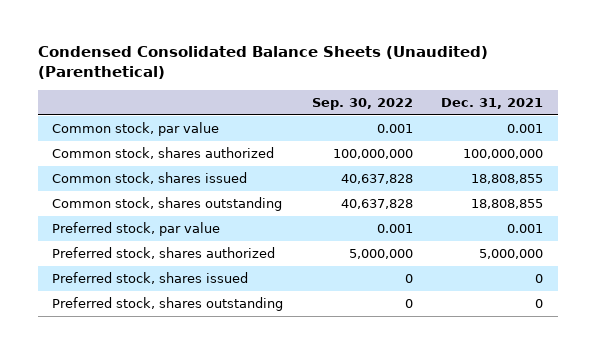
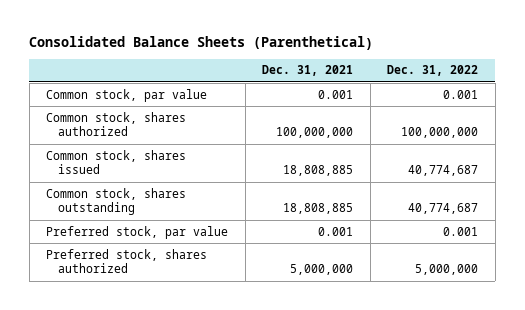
- Condensed Consolidated Balance Sheets (Unaudited) (Parenthetical)
+ Consolidated Balance Sheets (Parenthetical)
- | Sep. 30, 2022 | Dec. 31, 2021
+ | Dec. 31, 2021 | Dec. 31, 2022
- Common stock, shares issued | 40,637,828 | 18,808,855
- Common stock, shares outstanding | 40,637,828 | 18,808,855
+ Common stock, shares issued | 18,808,885 | 40,774,687
+ Common stock, shares outstanding | 18,808,885 | 40,774,687
- Preferred stock, shares issued | 0 | 0
- Preferred stock, shares outstanding | 0 | 0

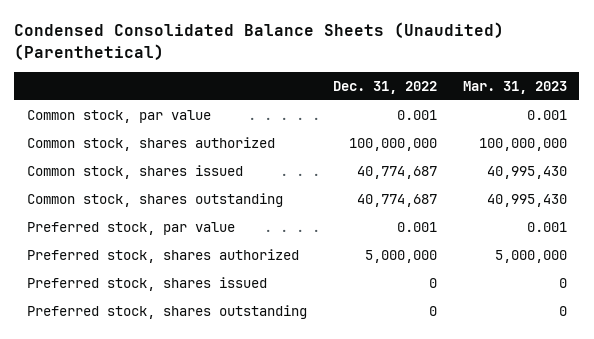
- Consolidated Balance Sheets (Parenthetical)
+ Condensed Consolidated Balance Sheets (Unaudited) (Parenthetical)
- | Dec. 31, 2021 | Dec. 31, 2022
+ | Dec. 31, 2022 | Mar. 31, 2023
+ Preferred stock, shares issued | 0 | 0
+ Preferred stock, shares outstanding | 0 | 0

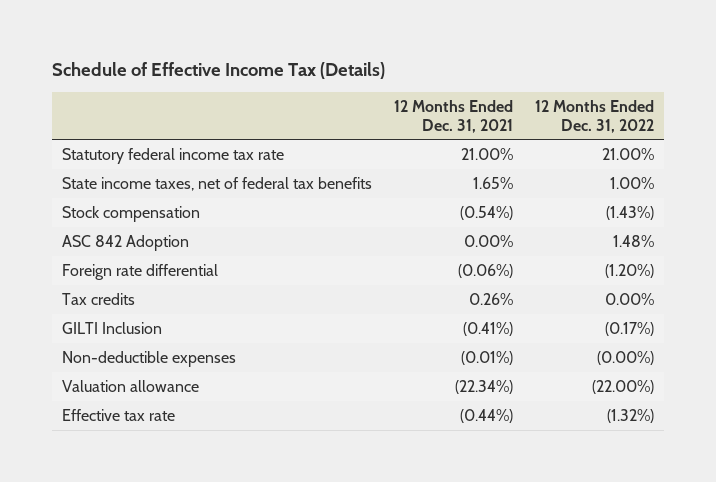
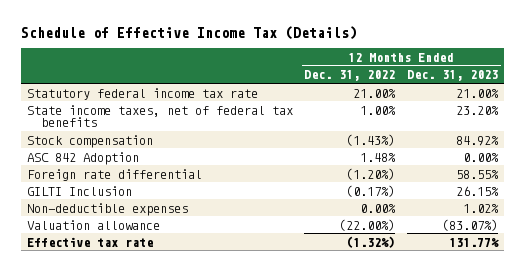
- | 12 Months Ended Dec. 31, 2021 | 12 Months Ended Dec. 31, 2022
+ | 12 Months Ended Dec. 31, 2022 | 12 Months Ended Dec. 31, 2023
- Tax credits | 0.26% | 0.00%
- Non-deductible expenses | (0.01%) | (0.00%)
+ Non-deductible expenses | 0.00% | 1.02%

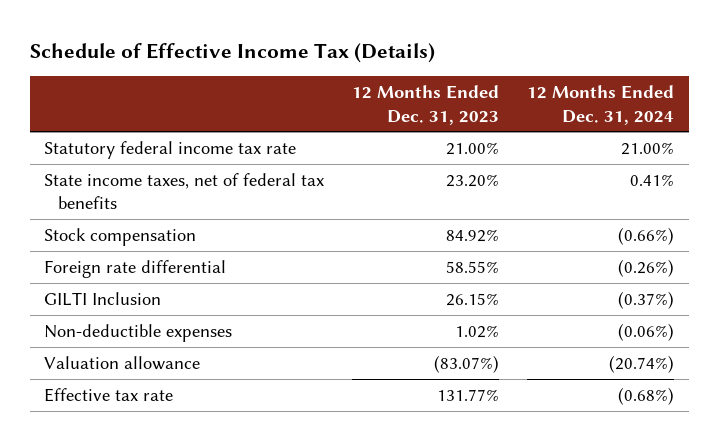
- | 12 Months Ended Dec. 31, 2022 | 12 Months Ended Dec. 31, 2023
+ | 12 Months Ended Dec. 31, 2023 | 12 Months Ended Dec. 31, 2024
- ASC 842 Adoption | 1.48% | 0.00%

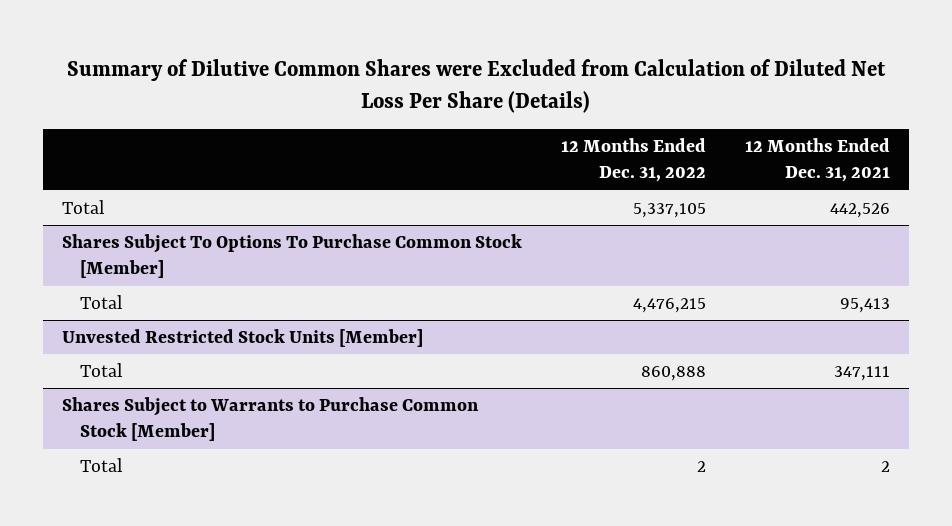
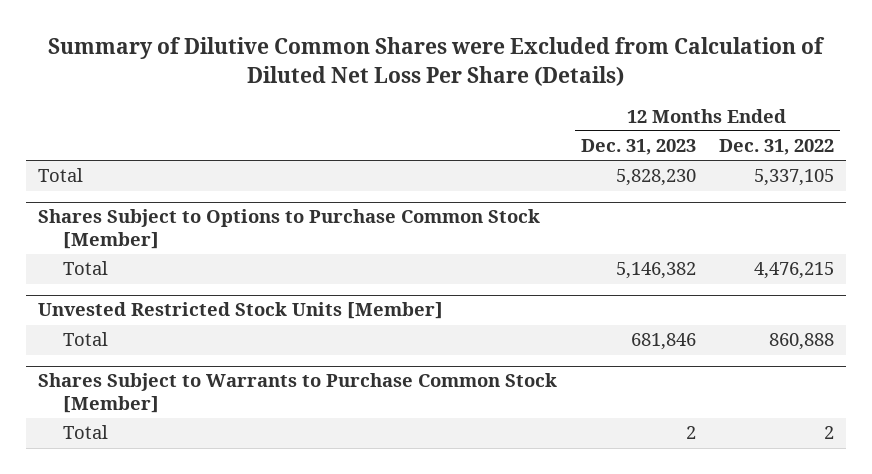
- | 12 Months Ended Dec. 31, 2022 | 12 Months Ended Dec. 31, 2021
+ | 12 Months Ended Dec. 31, 2023 | 12 Months Ended Dec. 31, 2022
- Shares Subject To Options To Purchase Common Stock [Member]
+ Shares Subject to Options to Purchase Common Stock [Member]

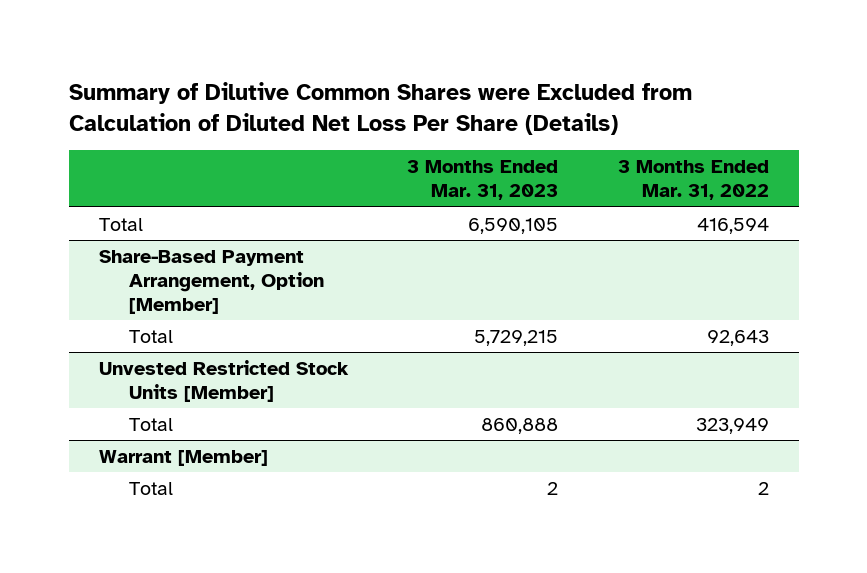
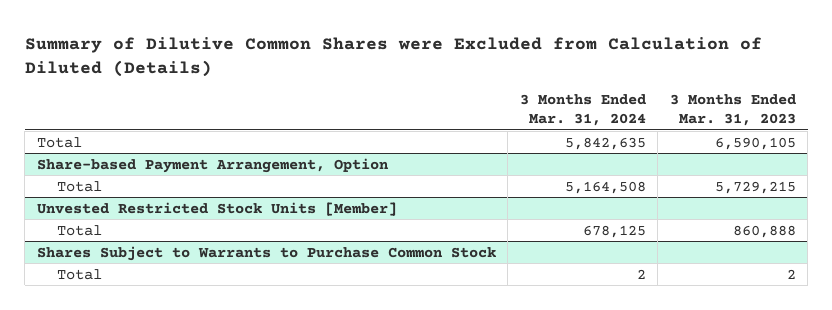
- Summary of Dilutive Common Shares were Excluded from Calculation of Diluted Net Loss Per Share (Details)
+ Summary of Dilutive Common Shares were Excluded from Calculation of Diluted (Details)
- | 3 Months Ended Mar. 31, 2023 | 3 Months Ended Mar. 31, 2022
+ | 3 Months Ended Mar. 31, 2024 | 3 Months Ended Mar. 31, 2023
- Share-Based Payment Arrangement, Option [Member]
+ Share-based Payment Arrangement, Option
- Warrant [Member]
+ Shares Subject to Warrants to Purchase Common Stock

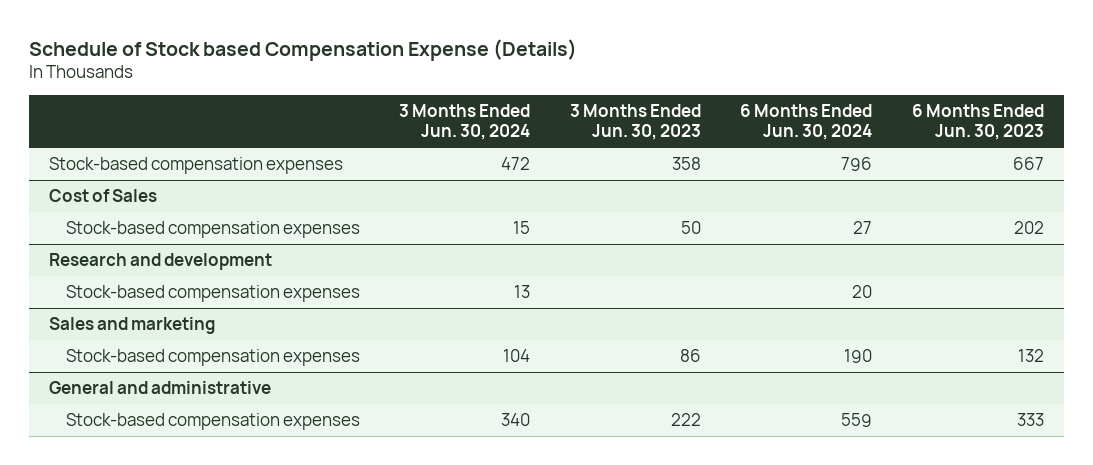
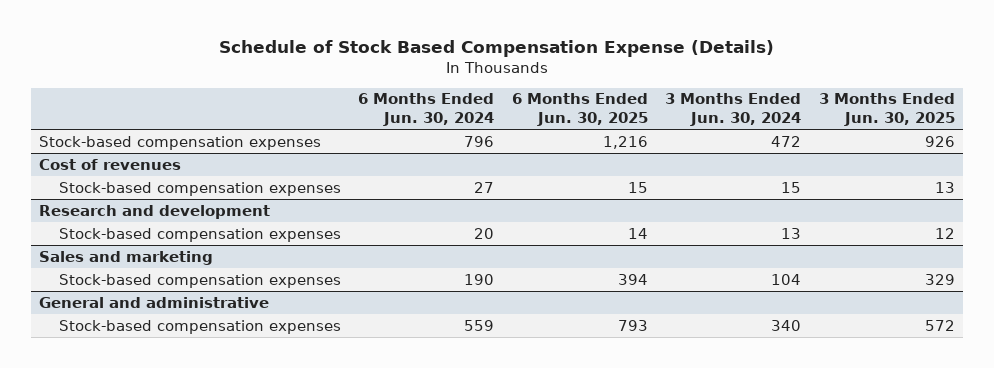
- Schedule of Stock based Compensation Expense (Details)
+ Schedule of Stock Based Compensation Expense (Details)
- | 3 Months Ended Jun. 30, 2024 | 3 Months Ended Jun. 30, 2023 | 6 Months Ended Jun. 30, 2024 | 6 Months Ended Jun. 30, 2023
+ | 6 Months Ended Jun. 30, 2024 | 6 Months Ended Jun. 30, 2025 | 3 Months Ended Jun. 30, 2024 | 3 Months Ended Jun. 30, 2025
- Cost of Sales
+ Cost of revenues

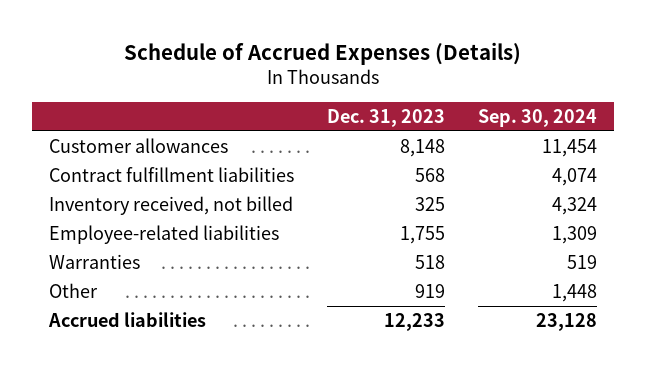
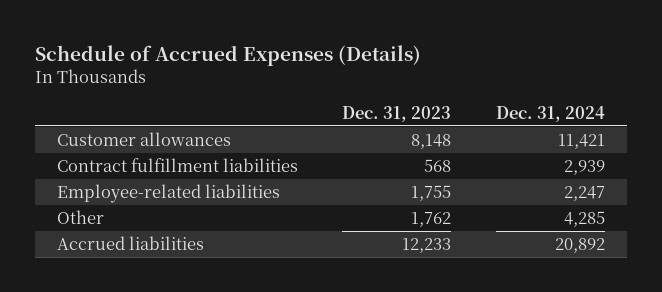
- | Dec. 31, 2023 | Sep. 30, 2024
+ | Dec. 31, 2023 | Dec. 31, 2024
- Inventory received, not billed | 325 | 4,324
- Warranties | 518 | 519
- Other | 919 | 1,448
+ Other | 1,762 | 4,285

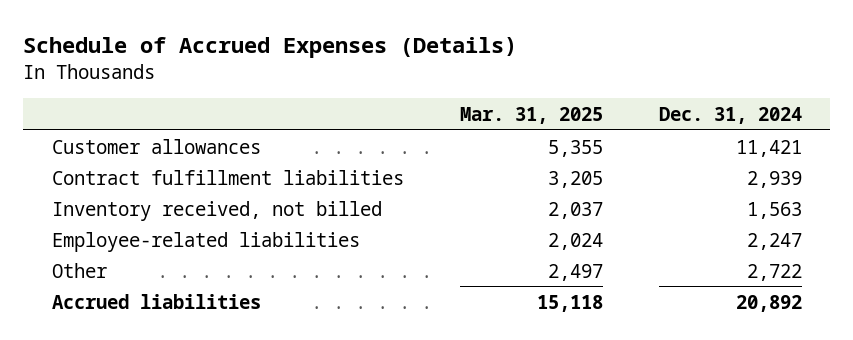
- | Dec. 31, 2023 | Dec. 31, 2024
+ | Mar. 31, 2025 | Dec. 31, 2024
+ Inventory received, not billed | 2,037 | 1,563
- Other | 1,762 | 4,285
+ Other | 2,497 | 2,722

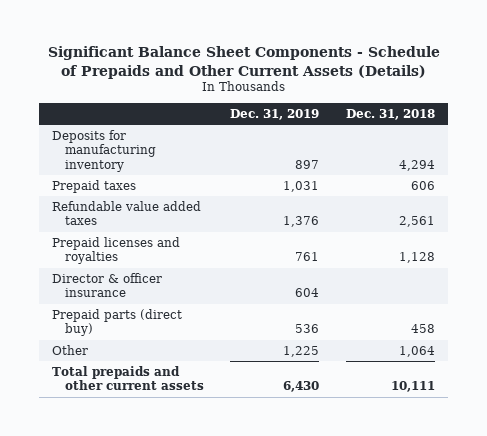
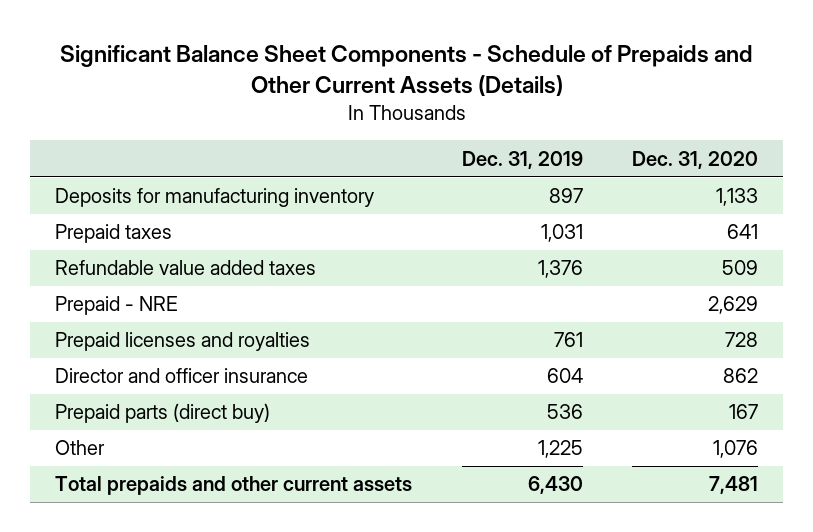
- | Dec. 31, 2019 | Dec. 31, 2018
+ | Dec. 31, 2019 | Dec. 31, 2020
+ Prepaid - NRE | | 2,629
- Director & officer insurance | 604 |
+ Director and officer insurance | 604 | 862

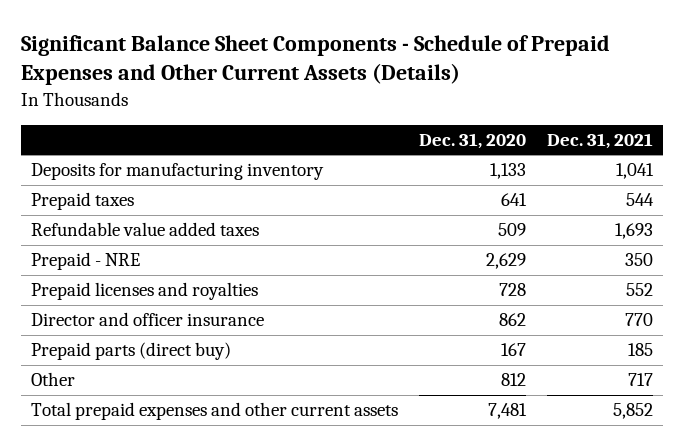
- Significant Balance Sheet Components - Schedule of Prepaids and Other Current Assets (Details)
+ Significant Balance Sheet Components - Schedule of Prepaid Expenses and Other Current Assets (Details)
- | Dec. 31, 2019 | Dec. 31, 2020
+ | Dec. 31, 2020 | Dec. 31, 2021
- Other | 1,225 | 1,076
- Total prepaids and other current assets | 6,430 | 7,481
+ Other | 812 | 717
+ Total prepaid expenses and other current assets | 7,481 | 5,852

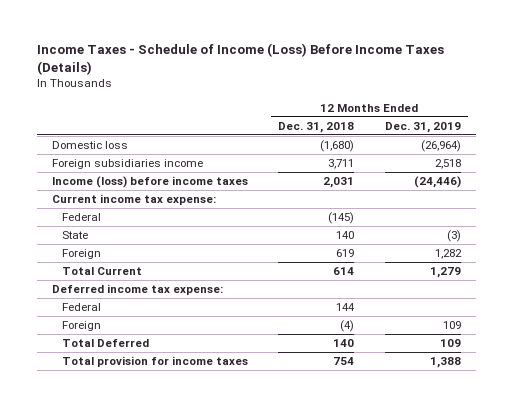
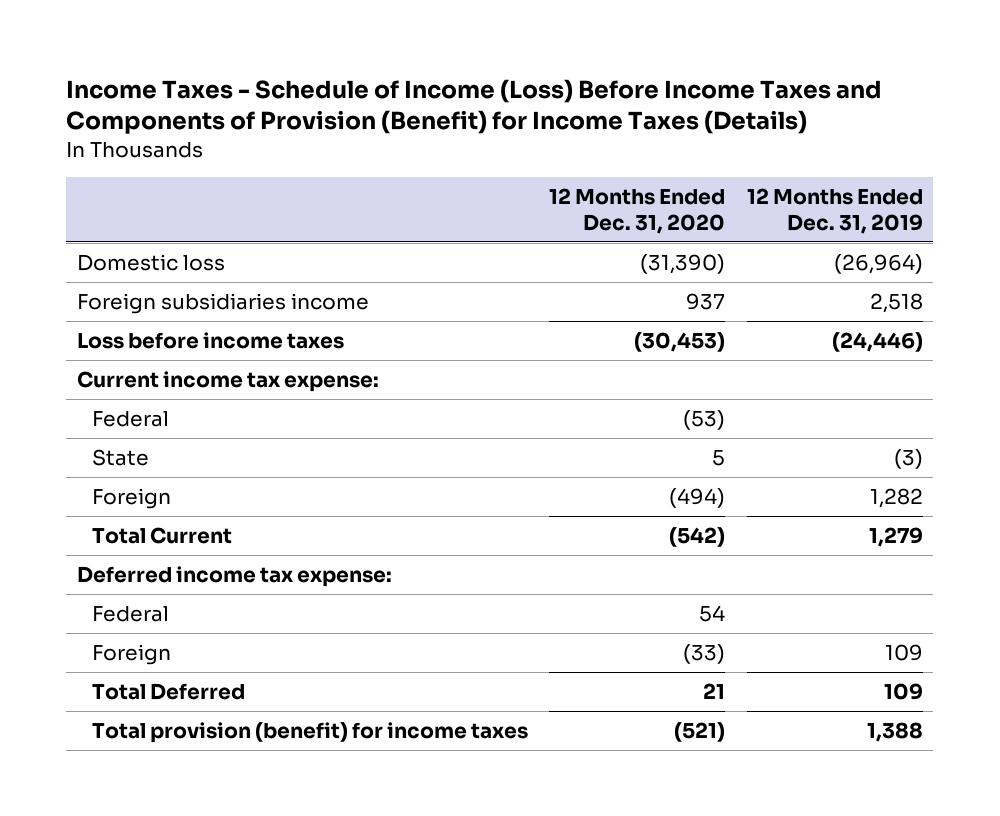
- Income Taxes - Schedule of Income (Loss) Before Income Taxes (Details)
+ Income Taxes - Schedule of Income (Loss) Before Income Taxes and Components of Provision (Benefit) for Income Taxes (Details)
- | 12 Months Ended Dec. 31, 2018 | 12 Months Ended Dec. 31, 2019
+ | 12 Months Ended Dec. 31, 2020 | 12 Months Ended Dec. 31, 2019
- Income (loss) before income taxes | 2,031 | (24,446)
+ Loss before income taxes | (30,453) | (24,446)
- Total provision for income taxes | 754 | 1,388
+ Total provision (benefit) for income taxes | (521) | 1,388

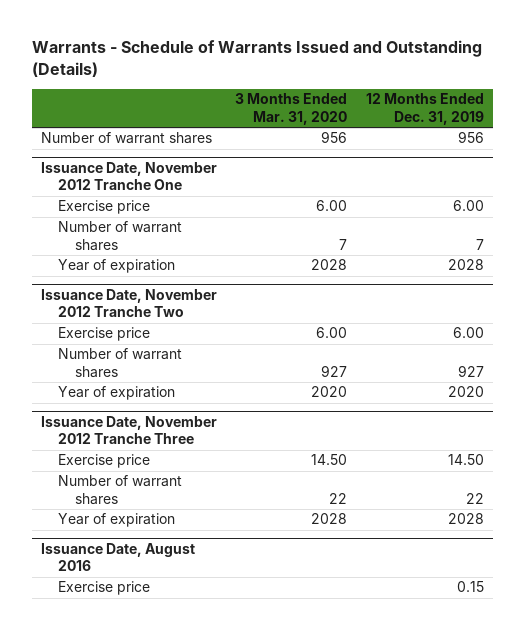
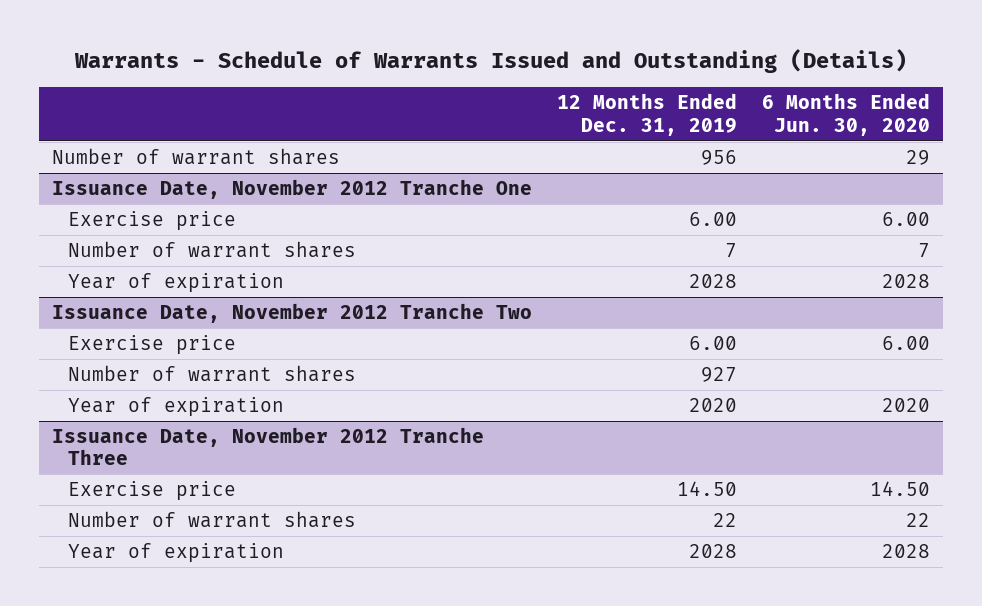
- | 3 Months Ended Mar. 31, 2020 | 12 Months Ended Dec. 31, 2019
+ | 12 Months Ended Dec. 31, 2019 | 6 Months Ended Jun. 30, 2020
- Issuance Date, August 2016
- Exercise price | | 0.15

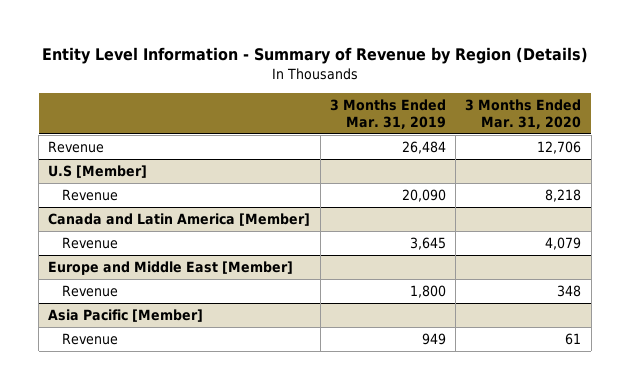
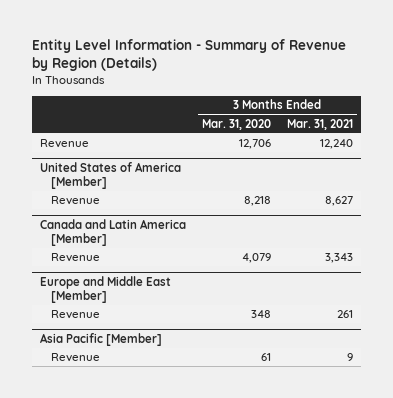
- | 3 Months Ended Mar. 31, 2019 | 3 Months Ended Mar. 31, 2020
+ | 3 Months Ended Mar. 31, 2020 | 3 Months Ended Mar. 31, 2021
- U.S [Member]
+ United States of America [Member]

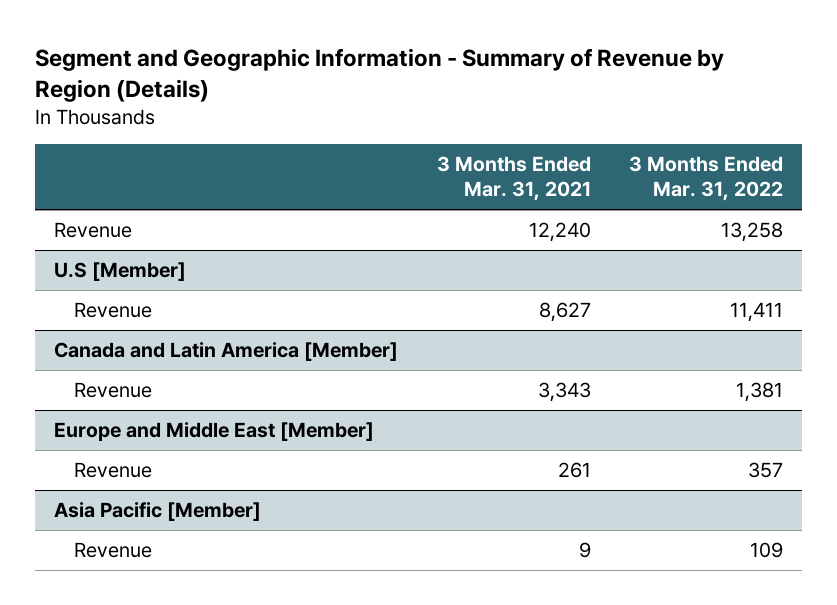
- Entity Level Information - Summary of Revenue by Region (Details)
+ Segment and Geographic Information - Summary of Revenue by Region (Details)
- | 3 Months Ended Mar. 31, 2020 | 3 Months Ended Mar. 31, 2021
+ | 3 Months Ended Mar. 31, 2021 | 3 Months Ended Mar. 31, 2022
- United States of America [Member]
+ U.S [Member]

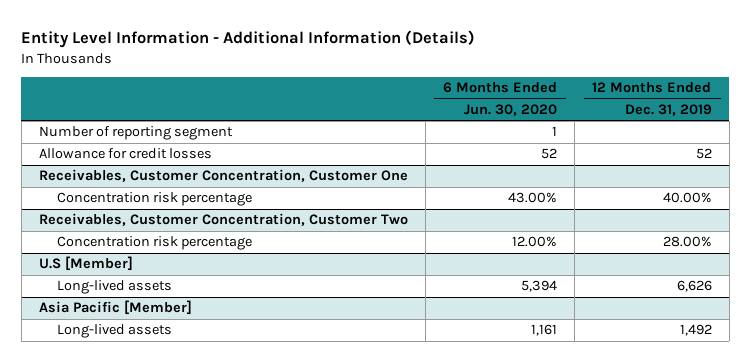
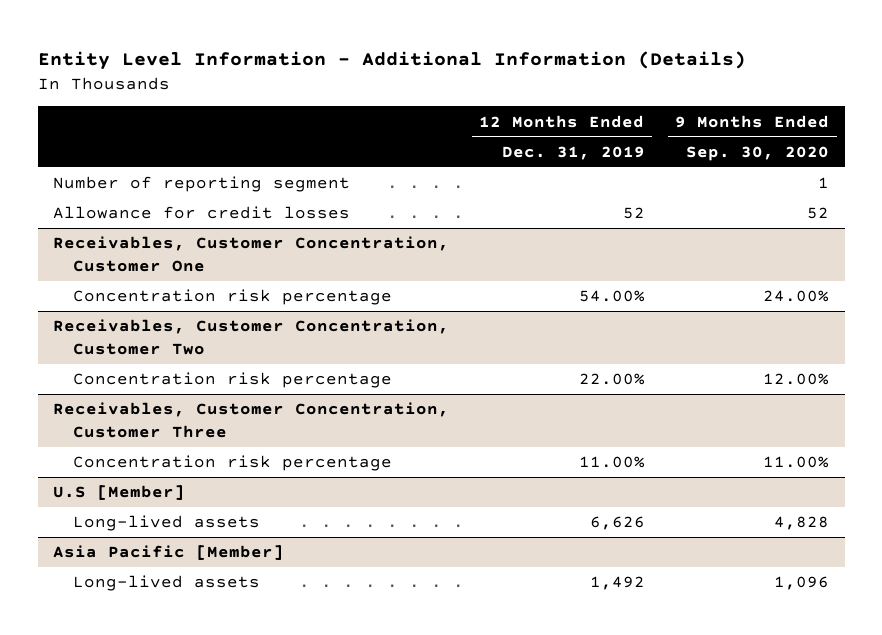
- | 6 Months Ended Jun. 30, 2020 | 12 Months Ended Dec. 31, 2019
+ | 12 Months Ended Dec. 31, 2019 | 9 Months Ended Sep. 30, 2020
@ Receivables, Customer Concentration, Customer One
- Concentration risk percentage | 43.00% | 40.00%
+ Concentration risk percentage | 54.00% | 24.00%
@ Receivables, Customer Concentration, Customer Two
- Concentration risk percentage | 12.00% | 28.00%
+ Concentration risk percentage | 22.00% | 12.00%
+ Receivables, Customer Concentration, Customer Three
+ Concentration risk percentage | 11.00% | 11.00%

